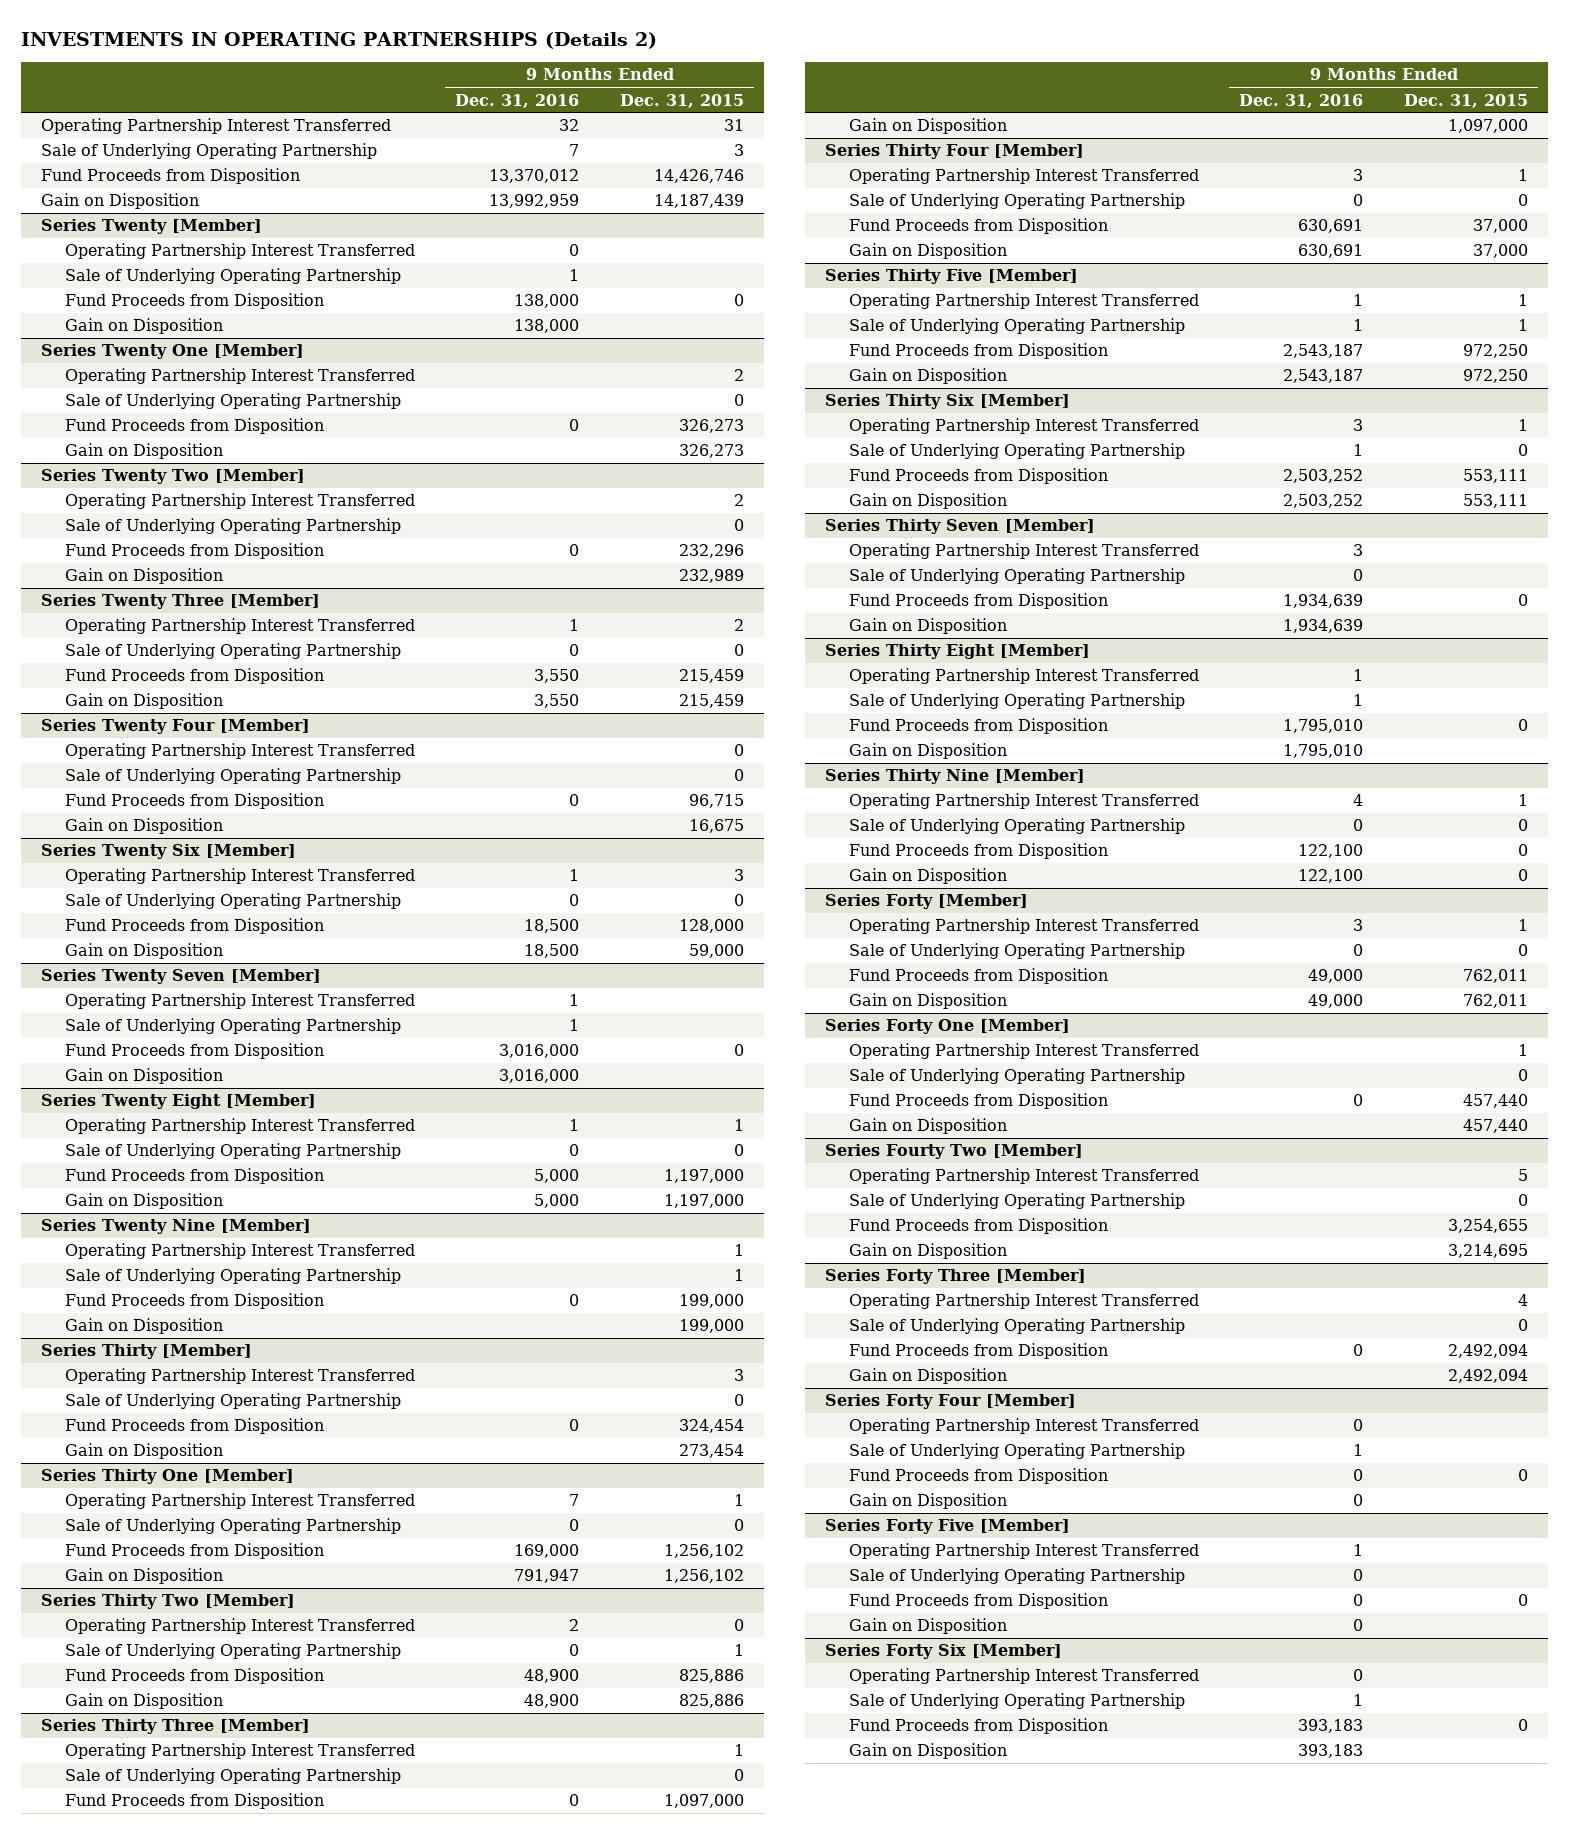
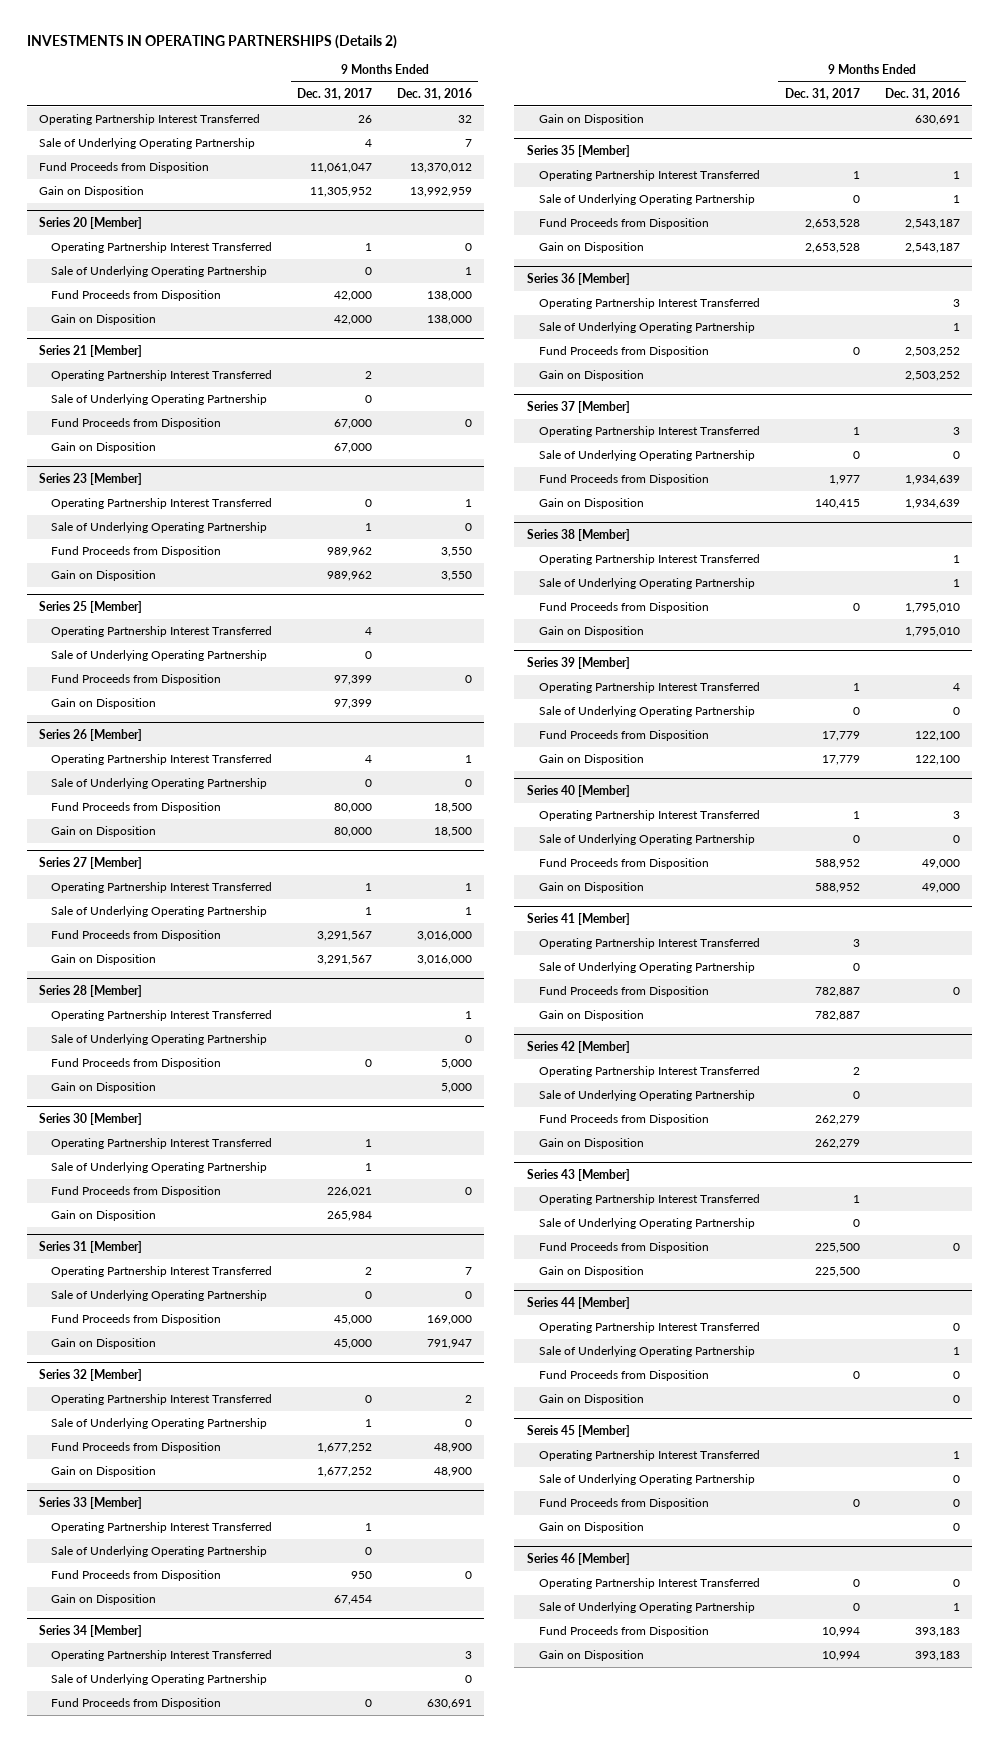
- | 9 Months Ended Dec. 31, 2016 | 9 Months Ended Dec. 31, 2015
+ | 9 Months Ended Dec. 31, 2017 | 9 Months Ended Dec. 31, 2016
- Series Twenty [Member]
+ Series 20 [Member]
- Series Twenty One [Member]
- Operating Partnership Interest Transferred | | 2
- Sale of Underlying Operating Partnership | | 0
- Fund Proceeds from Disposition | 0 | 326,273
- Gain on Disposition | | 326,273
- Series Twenty Two [Member]
+ Series 21 [Member]
- Series Twenty Three [Member]
+ Series 23 [Member]
- Series Twenty Four [Member]
+ Series 25 [Member]
- Series Twenty Six [Member]
+ Series 26 [Member]
- Series Twenty Seven [Member]
+ Series 27 [Member]
- Series Twenty Eight [Member]
+ Series 28 [Member]
- Series Twenty Nine [Member]
- Operating Partnership Interest Transferred | | 1
- Sale of Underlying Operating Partnership | | 1
- Fund Proceeds from Disposition | 0 | 199,000
- Gain on Disposition | | 199,000
- Series Thirty [Member]
+ Series 30 [Member]
- Series Thirty One [Member]
+ Series 31 [Member]
- Series Thirty Two [Member]
+ Series 32 [Member]
- Series Thirty Three [Member]
+ Series 33 [Member]
- Series Thirty Four [Member]
+ Series 34 [Member]
- Series Thirty Five [Member]
+ Series 35 [Member]
- Series Thirty Six [Member]
+ Series 36 [Member]
- Series Thirty Seven [Member]
+ Series 37 [Member]
- Series Thirty Eight [Member]
+ Series 38 [Member]
- Series Thirty Nine [Member]
+ Series 39 [Member]
- Series Forty [Member]
+ Series 40 [Member]
- Series Forty One [Member]
+ Series 41 [Member]
- Series Fourty Two [Member]
+ Series 42 [Member]
- Series Forty Three [Member]
+ Series 43 [Member]
- Series Forty Four [Member]
+ Series 44 [Member]
- Series Forty Five [Member]
+ Sereis 45 [Member]
- Series Forty Six [Member]
+ Series 46 [Member]

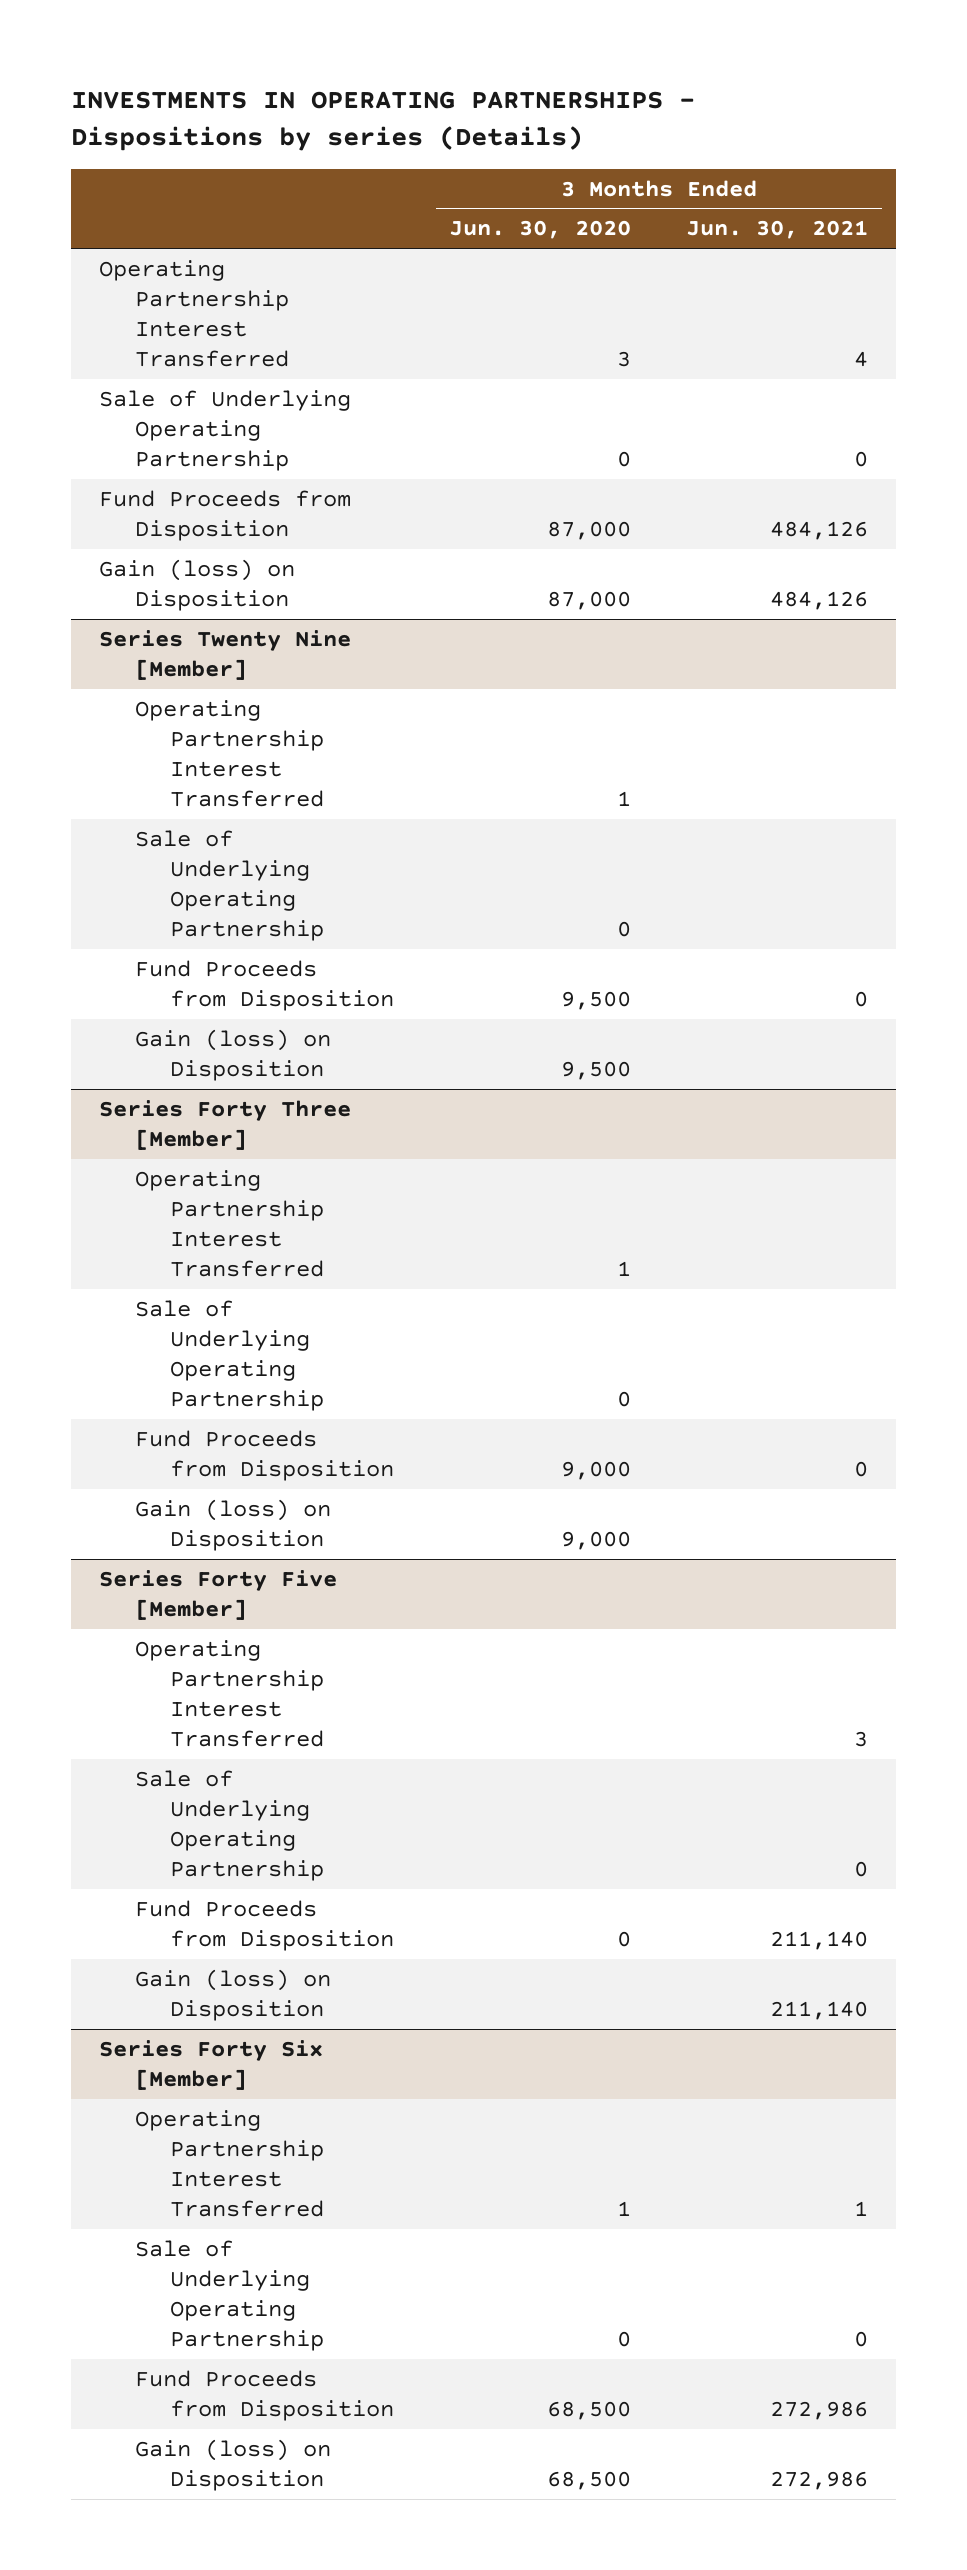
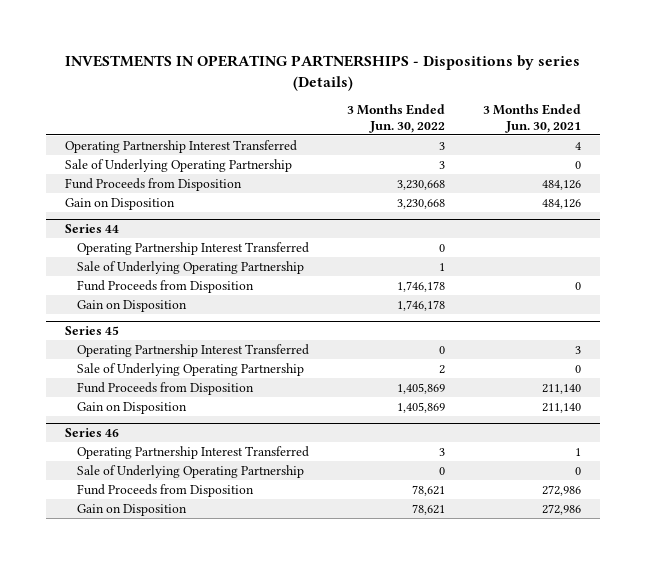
- | 3 Months Ended Jun. 30, 2020 | 3 Months Ended Jun. 30, 2021
+ | 3 Months Ended Jun. 30, 2022 | 3 Months Ended Jun. 30, 2021
- Gain (loss) on Disposition | 87,000 | 484,126
- Series Twenty Nine [Member]
- Operating Partnership Interest Transferred | 1 |
- Sale of Underlying Operating Partnership | 0 |
- Fund Proceeds from Disposition | 9,500 | 0
- Gain (loss) on Disposition | 9,500 |
- Series Forty Three [Member]
+ Gain on Disposition | 3,230,668 | 484,126
+ Series 44
- Gain (loss) on Disposition | 9,000 |
- Series Forty Five [Member]
+ Gain on Disposition | 1,746,178 |
+ Series 45
- Gain (loss) on Disposition | | 211,140
- Series Forty Six [Member]
+ Gain on Disposition | 1,405,869 | 211,140
+ Series 46
- Gain (loss) on Disposition | 68,500 | 272,986
+ Gain on Disposition | 78,621 | 272,986

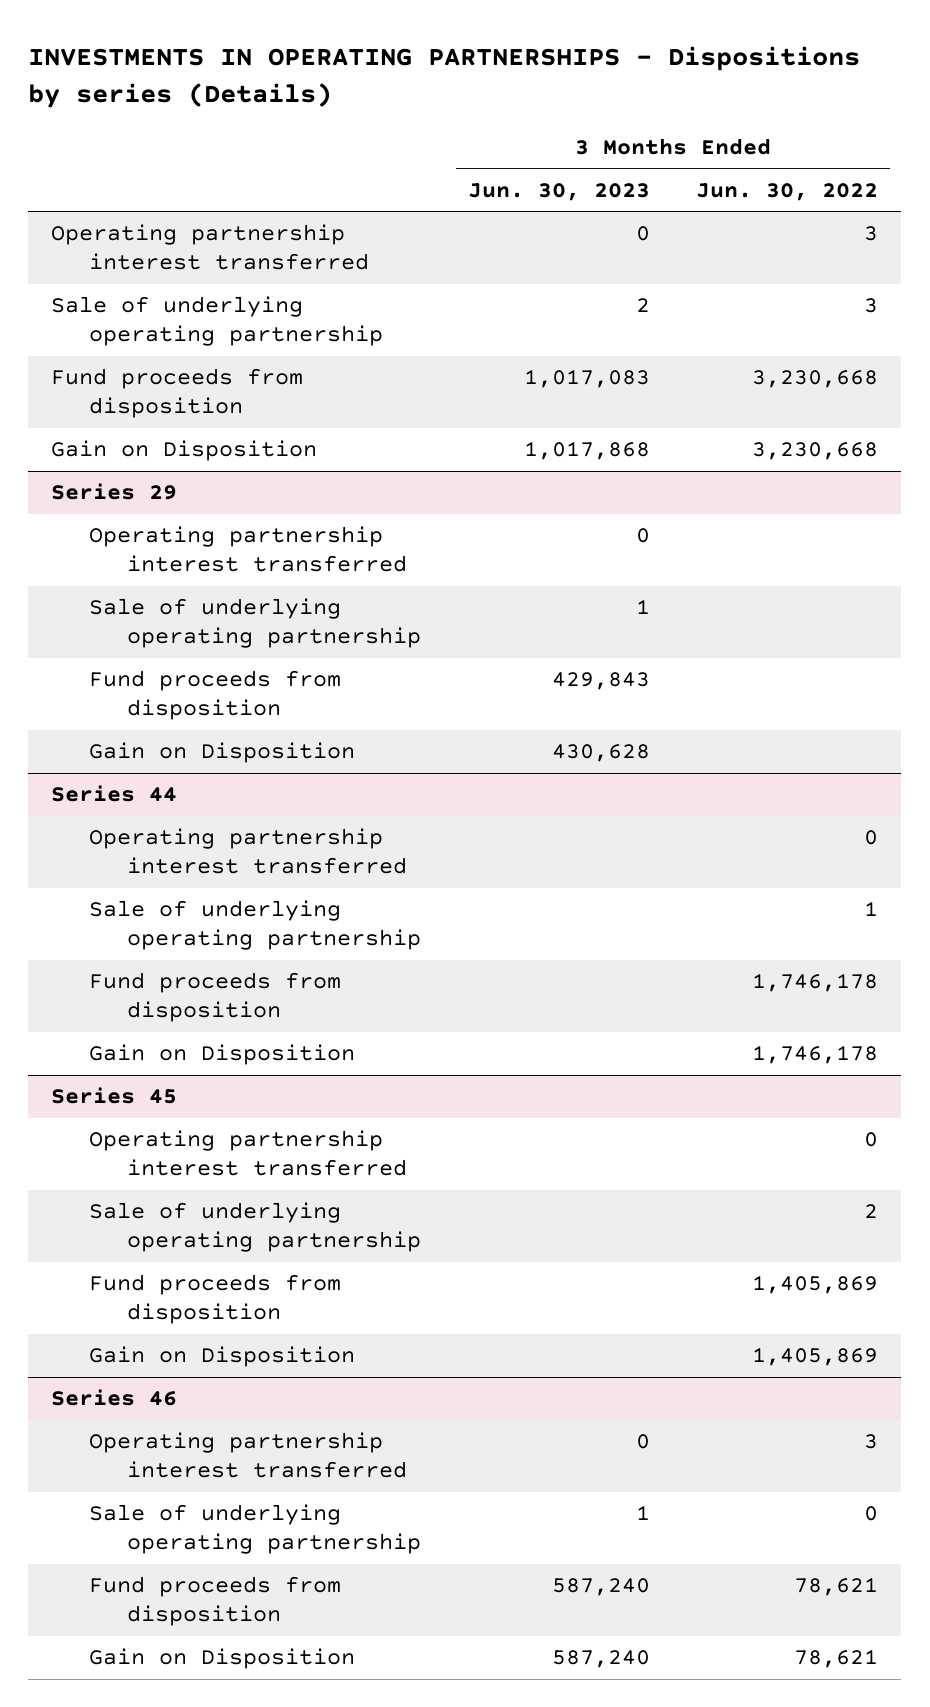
- | 3 Months Ended Jun. 30, 2022 | 3 Months Ended Jun. 30, 2021
+ | 3 Months Ended Jun. 30, 2023 | 3 Months Ended Jun. 30, 2022
- Operating Partnership Interest Transferred | 3 | 4
- Sale of Underlying Operating Partnership | 3 | 0
- Fund Proceeds from Disposition | 3,230,668 | 484,126
+ Operating partnership interest transferred | 0 | 3
+ Sale of underlying operating partnership | 2 | 3
+ Fund proceeds from disposition | 1,017,083 | 3,230,668
+ Series 29
+ Operating partnership interest transferred | 0 |
+ Sale of underlying operating partnership | 1 |
+ Fund proceeds from disposition | 429,843 |
+ Gain on Disposition | 430,628 |
@ Series 44
- Operating Partnership Interest Transferred | 0 |
- Sale of Underlying Operating Partnership | 1 |
- Fund Proceeds from Disposition | 1,746,178 | 0
+ Operating partnership interest transferred | | 0
+ Sale of underlying operating partnership | | 1
+ Fund proceeds from disposition | | 1,746,178
@ Series 45
- Operating Partnership Interest Transferred | 0 | 3
- Sale of Underlying Operating Partnership | 2 | 0
- Fund Proceeds from Disposition | 1,405,869 | 211,140
+ Operating partnership interest transferred | | 0
+ Sale of underlying operating partnership | | 2
+ Fund proceeds from disposition | | 1,405,869
@ Series 46
- Operating Partnership Interest Transferred | 3 | 1
- Sale of Underlying Operating Partnership | 0 | 0
- Fund Proceeds from Disposition | 78,621 | 272,986
+ Operating partnership interest transferred | 0 | 3
+ Sale of underlying operating partnership | 1 | 0
+ Fund proceeds from disposition | 587,240 | 78,621

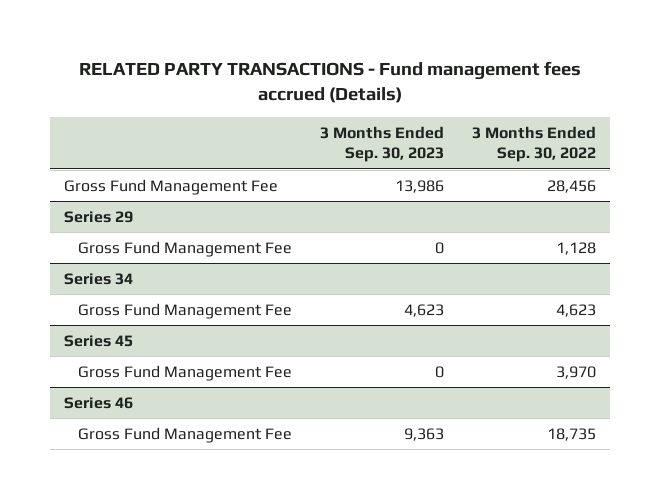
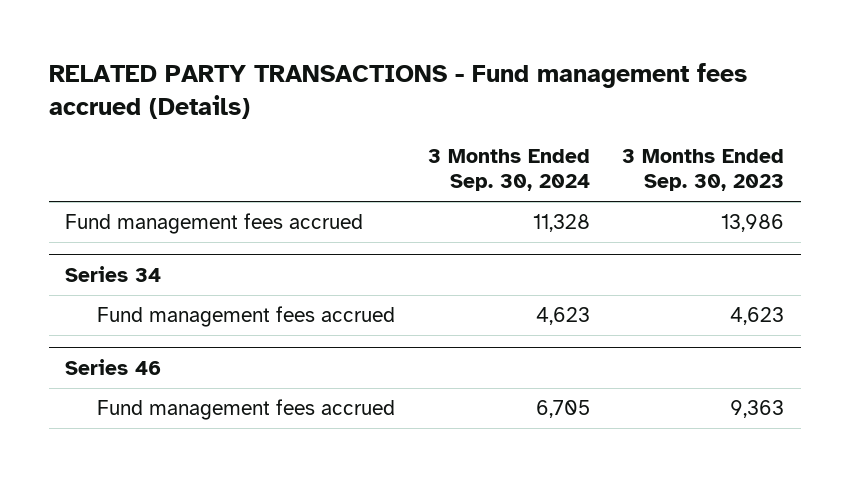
- | 3 Months Ended Sep. 30, 2023 | 3 Months Ended Sep. 30, 2022
+ | 3 Months Ended Sep. 30, 2024 | 3 Months Ended Sep. 30, 2023
- Gross Fund Management Fee | 13,986 | 28,456
- Series 29
- Gross Fund Management Fee | 0 | 1,128
+ Fund management fees accrued | 11,328 | 13,986
@ Series 34
- Gross Fund Management Fee | 4,623 | 4,623
- Series 45
- Gross Fund Management Fee | 0 | 3,970
@ Series 34
+ Fund management fees accrued | 4,623 | 4,623
@ Series 46
- Gross Fund Management Fee | 9,363 | 18,735
+ Fund management fees accrued | 6,705 | 9,363

